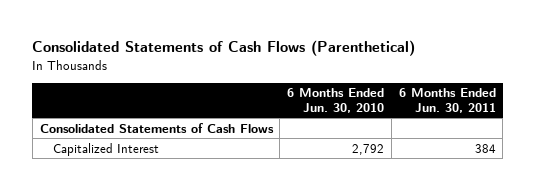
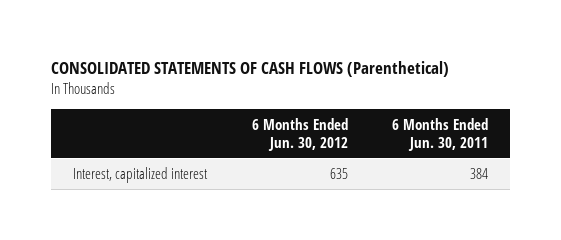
- Consolidated Statements of Cash Flows (Parenthetical)
+ CONSOLIDATED STATEMENTS OF CASH FLOWS (Parenthetical)
- | 6 Months Ended Jun. 30, 2010 | 6 Months Ended Jun. 30, 2011
+ | 6 Months Ended Jun. 30, 2012 | 6 Months Ended Jun. 30, 2011
- Consolidated Statements of Cash Flows
- Capitalized Interest | 2,792 | 384
+ Interest, capitalized interest | 635 | 384

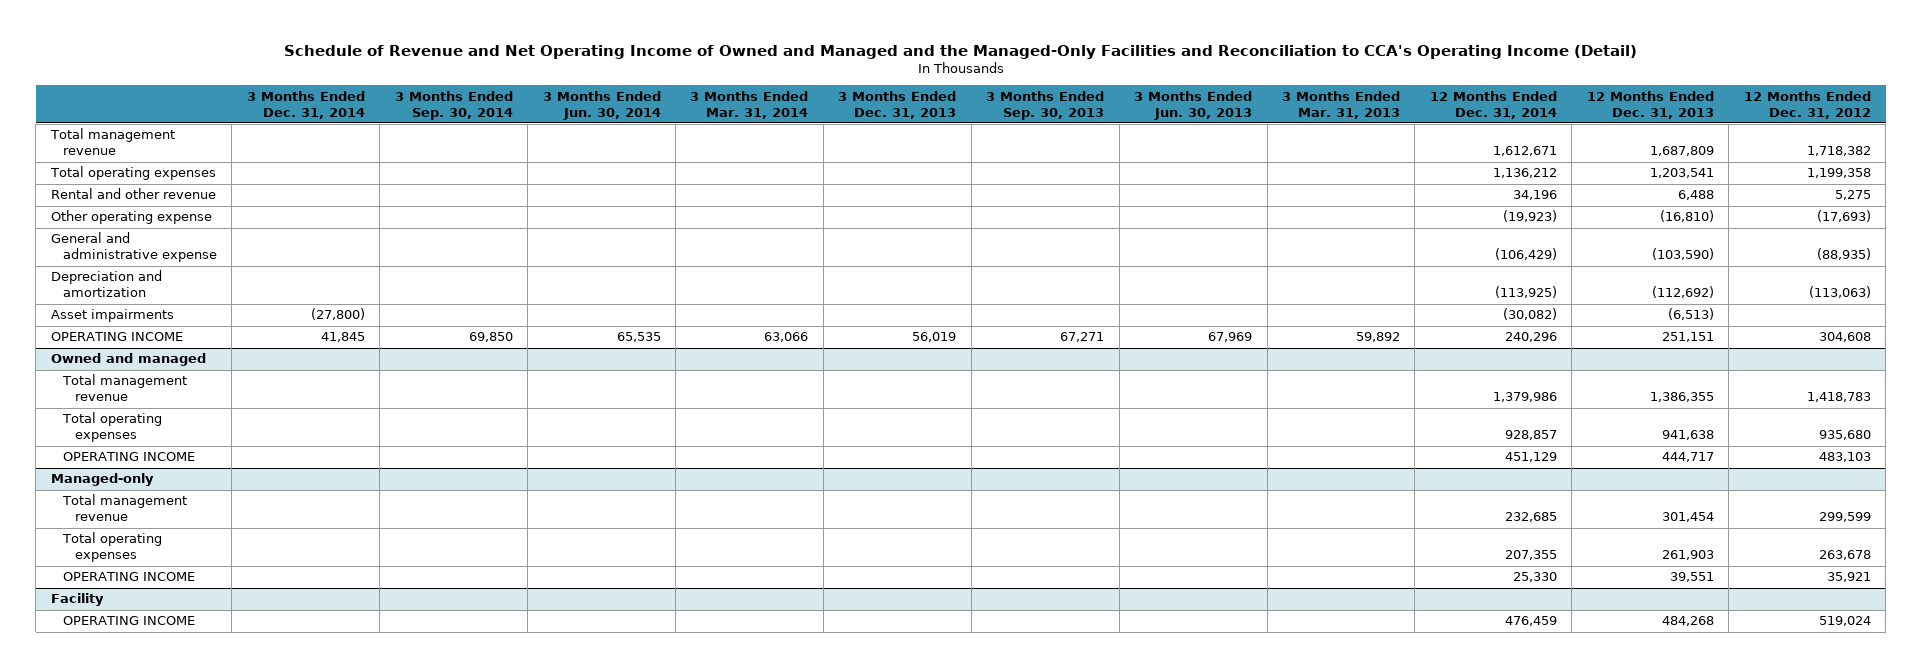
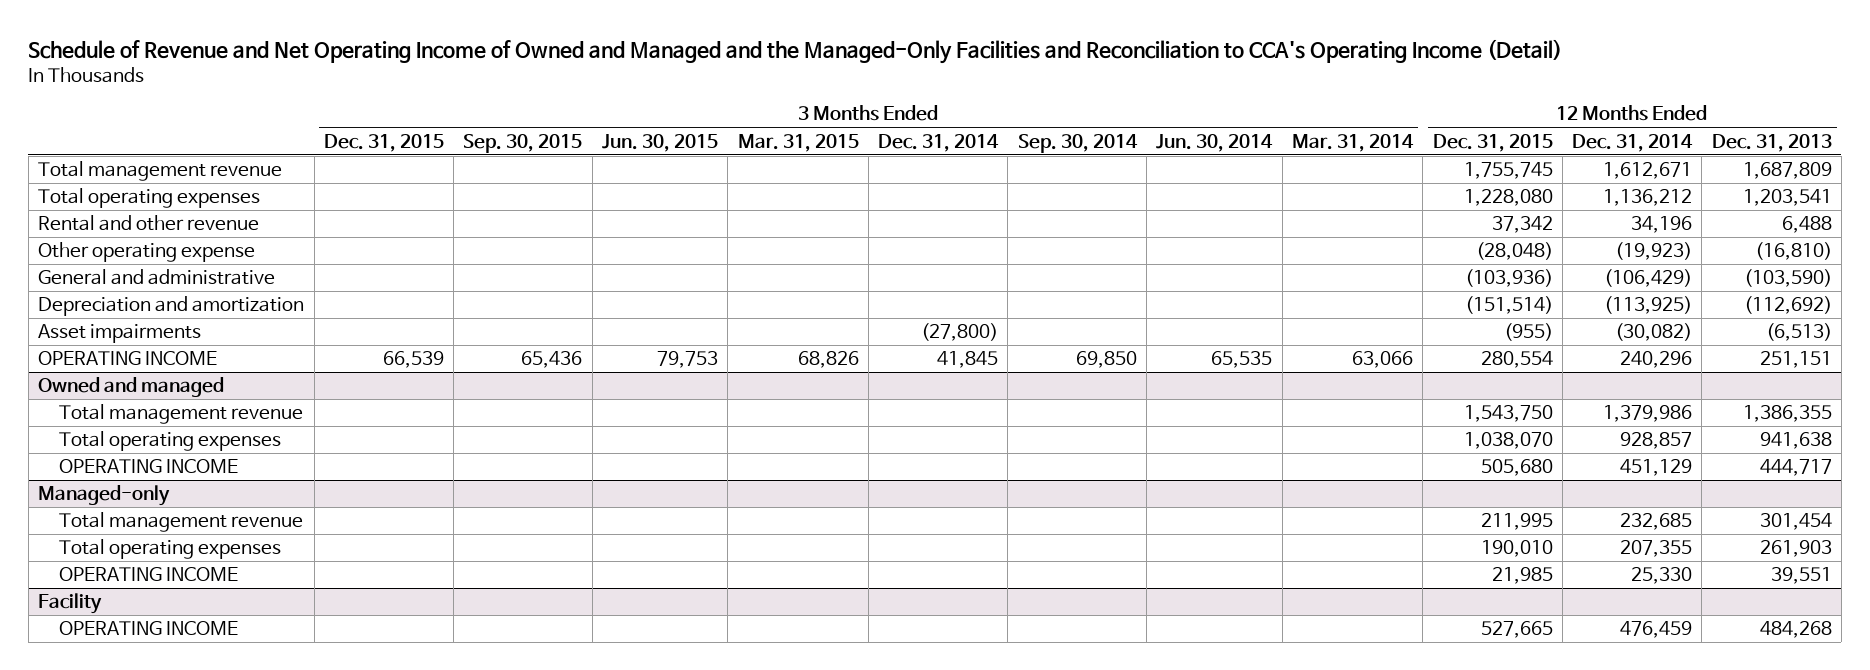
- | 3 Months Ended Dec. 31, 2014 | 3 Months Ended Sep. 30, 2014 | 3 Months Ended Jun. 30, 2014 | 3 Months Ended Mar. 31, 2014 | 3 Months Ended Dec. 31, 2013 | 3 Months Ended Sep. 30, 2013 | 3 Months Ended Jun. 30, 2013 | 3 Months Ended Mar. 31, 2013 | 12 Months Ended Dec. 31, 2014 | 12 Months Ended Dec. 31, 2013 | 12 Months Ended Dec. 31, 2012
+ | 3 Months Ended Dec. 31, 2015 | 3 Months Ended Sep. 30, 2015 | 3 Months Ended Jun. 30, 2015 | 3 Months Ended Mar. 31, 2015 | 3 Months Ended Dec. 31, 2014 | 3 Months Ended Sep. 30, 2014 | 3 Months Ended Jun. 30, 2014 | 3 Months Ended Mar. 31, 2014 | 12 Months Ended Dec. 31, 2015 | 12 Months Ended Dec. 31, 2014 | 12 Months Ended Dec. 31, 2013
- General and administrative expense | | | | | | | | | (106,429) | (103,590) | (88,935)
+ General and administrative | | | | | | | | | (103,936) | (106,429) | (103,590)

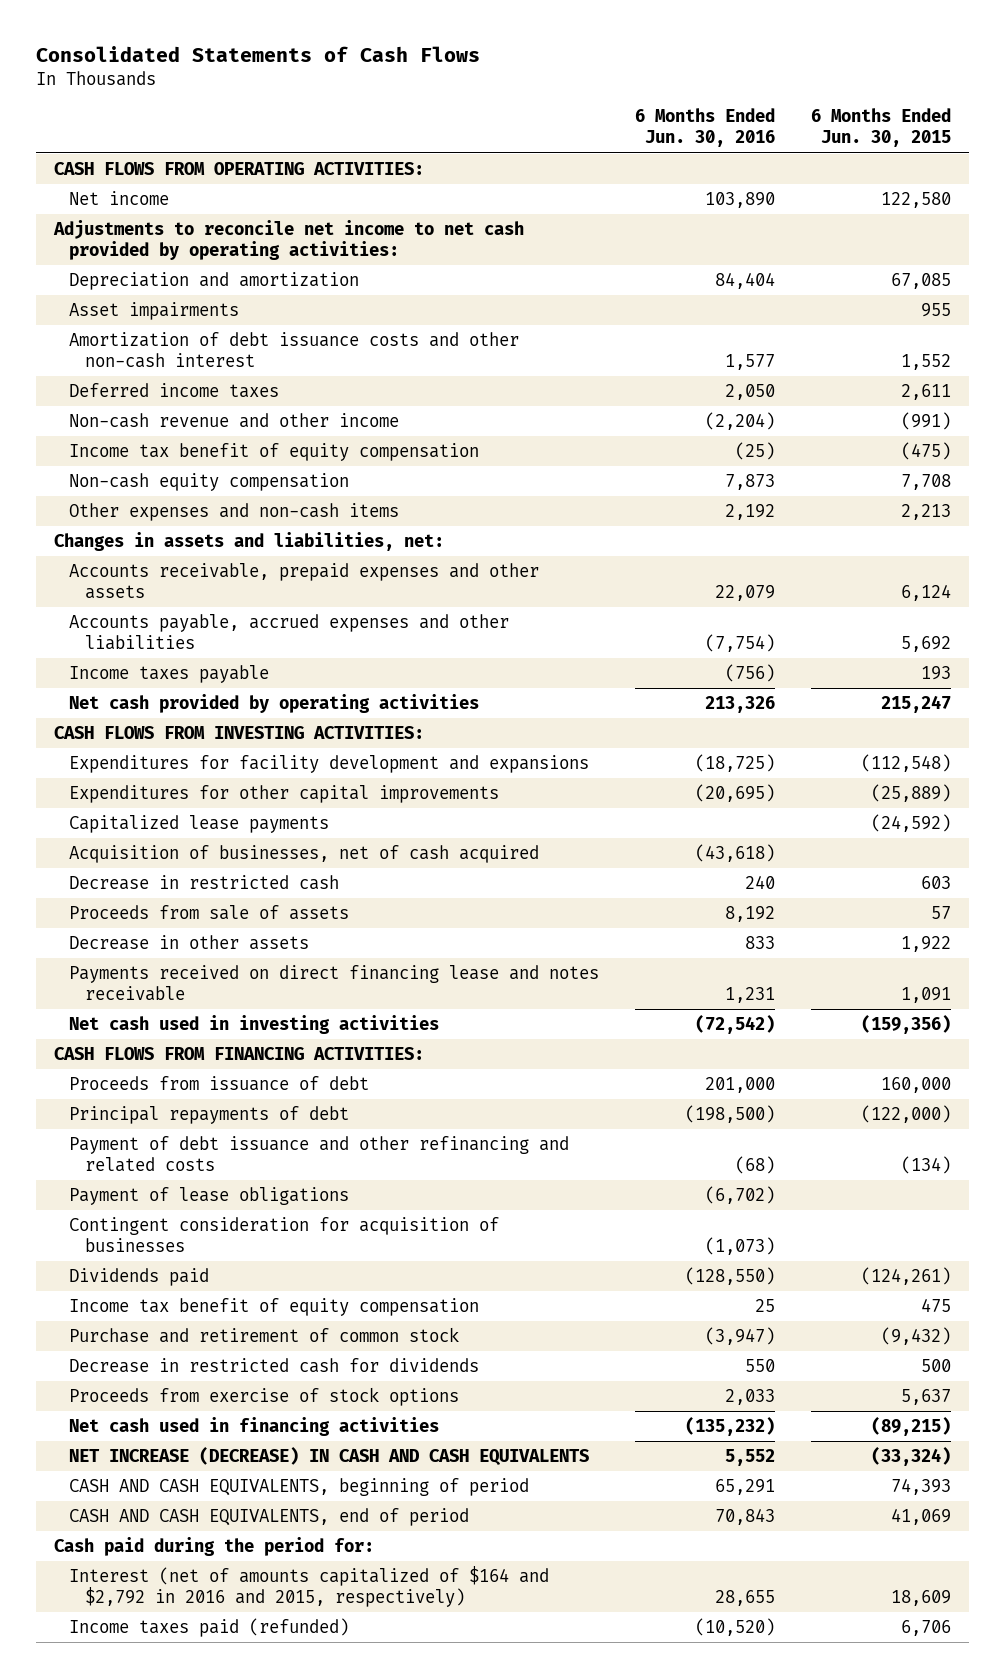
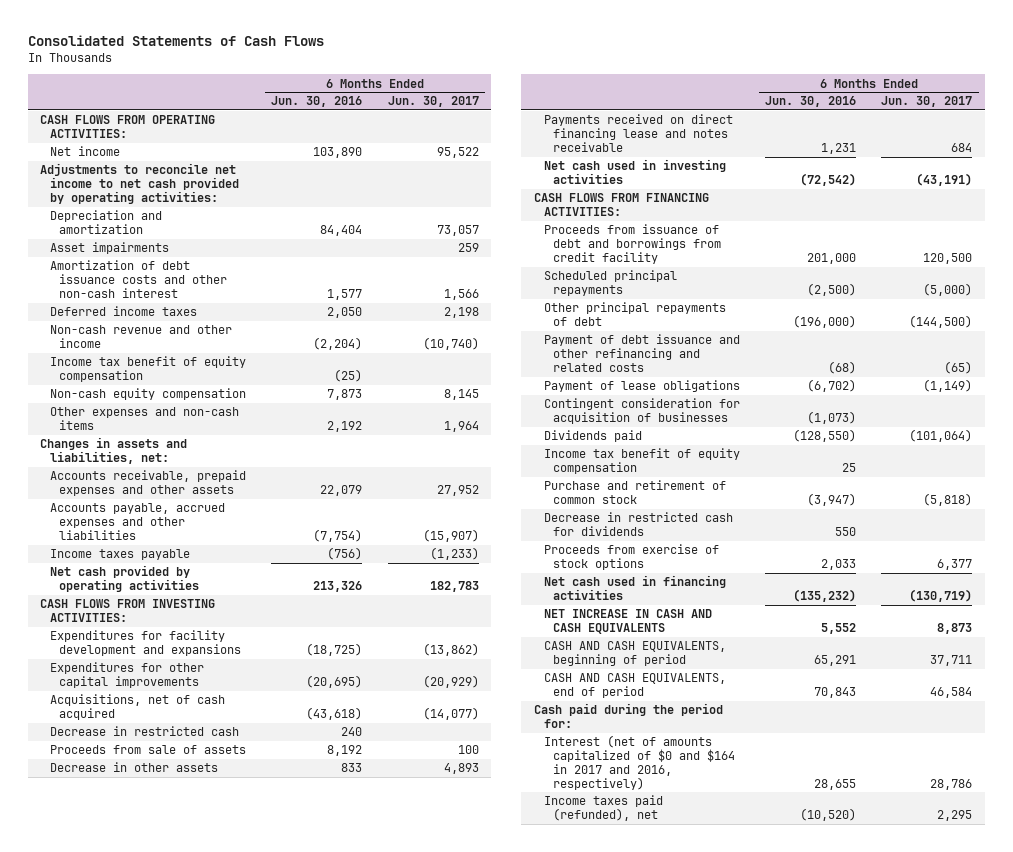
- | 6 Months Ended Jun. 30, 2016 | 6 Months Ended Jun. 30, 2015
+ | 6 Months Ended Jun. 30, 2016 | 6 Months Ended Jun. 30, 2017
- Capitalized lease payments | | (24,592)
- Acquisition of businesses, net of cash acquired | (43,618) |
+ Acquisitions, net of cash acquired | (43,618) | (14,077)
- Proceeds from issuance of debt | 201,000 | 160,000
- Principal repayments of debt | (198,500) | (122,000)
+ Proceeds from issuance of debt and borrowings from credit facility | 201,000 | 120,500
+ Scheduled principal repayments | (2,500) | (5,000)
+ Other principal repayments of debt | (196,000) | (144,500)
- NET INCREASE (DECREASE) IN CASH AND CASH EQUIVALENTS | 5,552 | (33,324)
+ NET INCREASE IN CASH AND CASH EQUIVALENTS | 5,552 | 8,873
- Interest (net of amounts capitalized of $164 and $2,792 in 2016 and 2015, respectively) | 28,655 | 18,609
- Income taxes paid (refunded) | (10,520) | 6,706
+ Interest (net of amounts capitalized of $0 and $164 in 2017 and 2016, respectively) | 28,655 | 28,786
+ Income taxes paid (refunded), net | (10,520) | 2,295

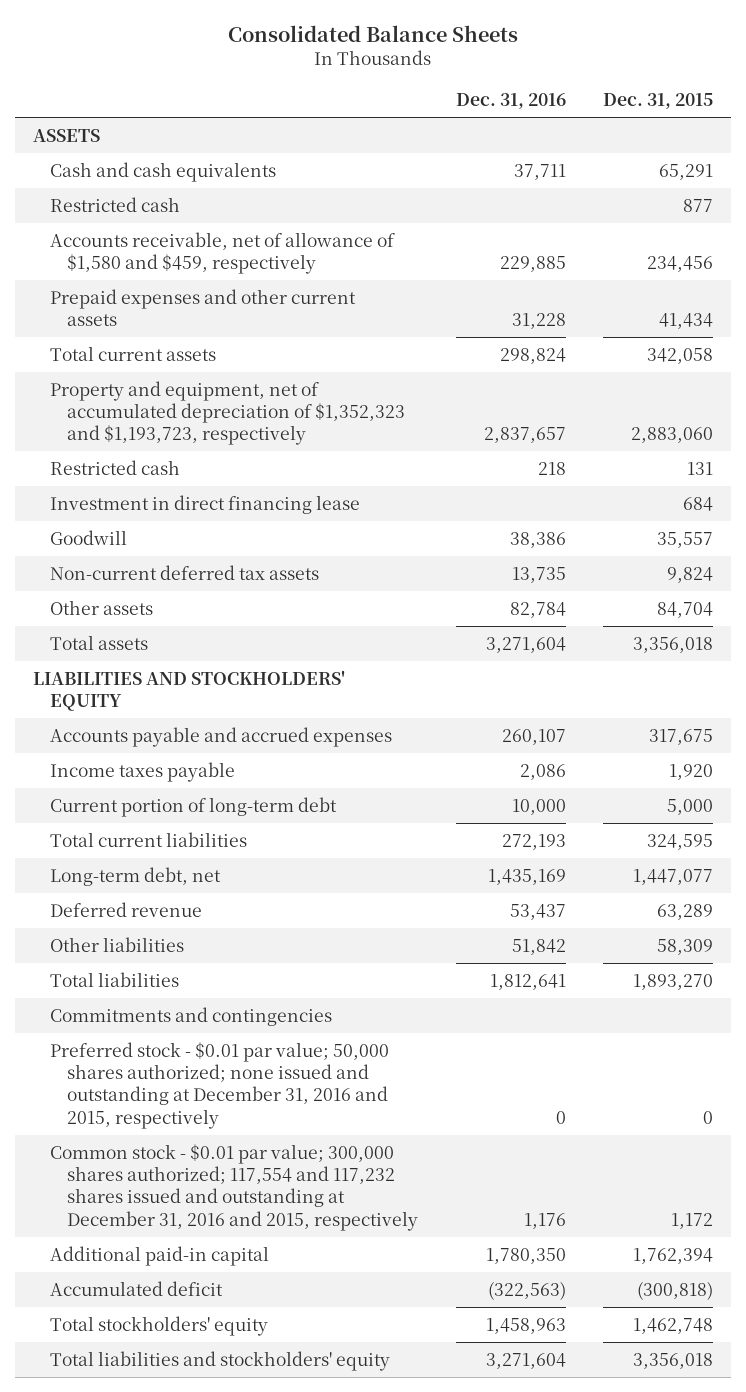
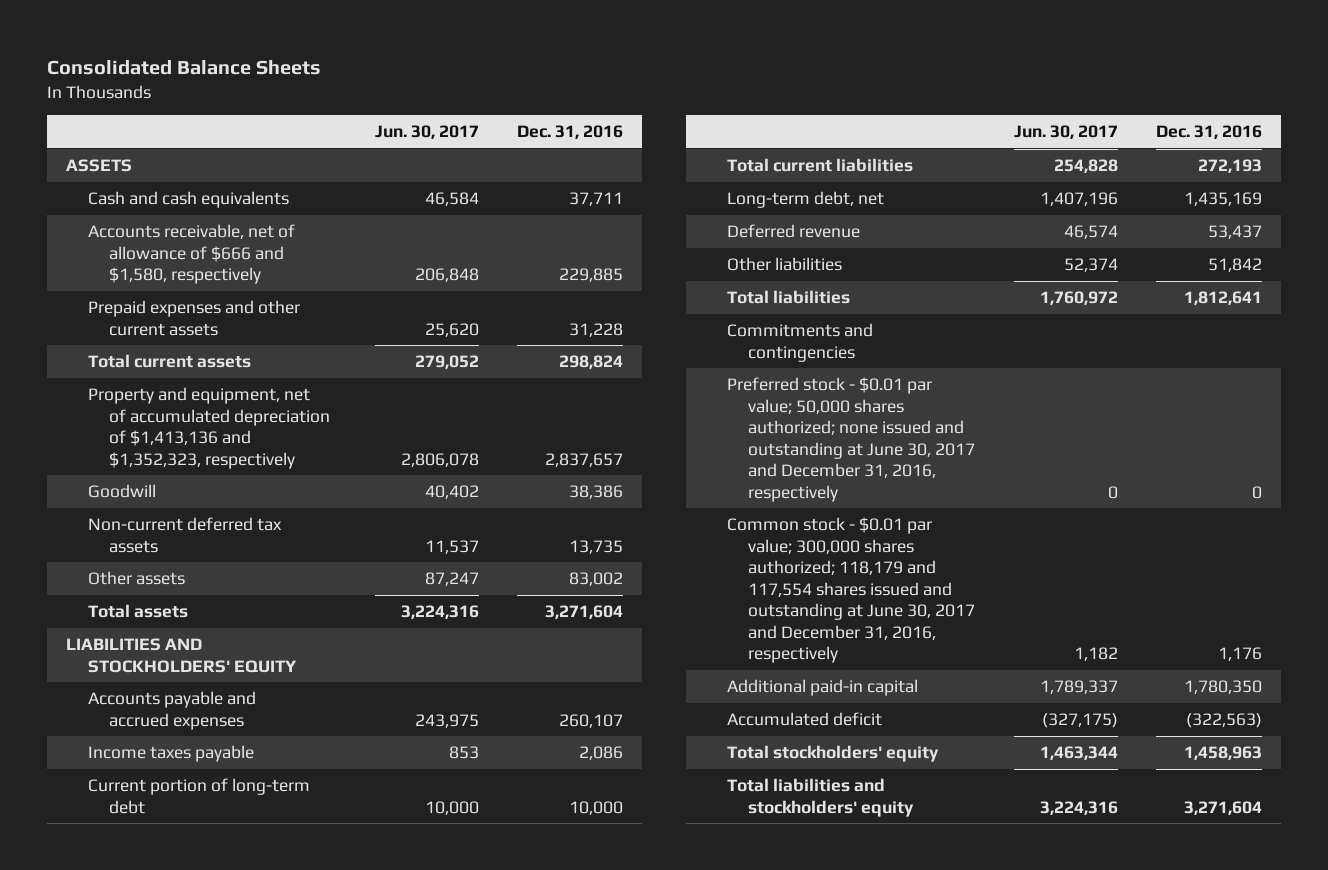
- | Dec. 31, 2016 | Dec. 31, 2015
+ | Jun. 30, 2017 | Dec. 31, 2016
- Restricted cash | | 877
- Accounts receivable, net of allowance of $1,580 and $459, respectively | 229,885 | 234,456
+ Accounts receivable, net of allowance of $666 and $1,580, respectively | 206,848 | 229,885
- Property and equipment, net of accumulated depreciation of $1,352,323 and $1,193,723, respectively | 2,837,657 | 2,883,060
- Restricted cash | 218 | 131
- Investment in direct financing lease | | 684
+ Property and equipment, net of accumulated depreciation of $1,413,136 and $1,352,323, respectively | 2,806,078 | 2,837,657
- Other assets | 82,784 | 84,704
+ Other assets | 87,247 | 83,002
- Preferred stock - $0.01 par value; 50,000 shares authorized; none issued and outstanding at December 31, 2016 and 2015, respectively | 0 | 0
- Common stock - $0.01 par value; 300,000 shares authorized; 117,554 and 117,232 shares issued and outstanding at December 31, 2016 and 2015, respectively | 1,176 | 1,172
+ Preferred stock - $0.01 par value; 50,000 shares authorized; none issued and outstanding at June 30, 2017 and December 31, 2016, respectively | 0 | 0
+ Common stock - $0.01 par value; 300,000 shares authorized; 118,179 and 117,554 shares issued and outstanding at June 30, 2017 and December 31, 2016, respectively | 1,182 | 1,176

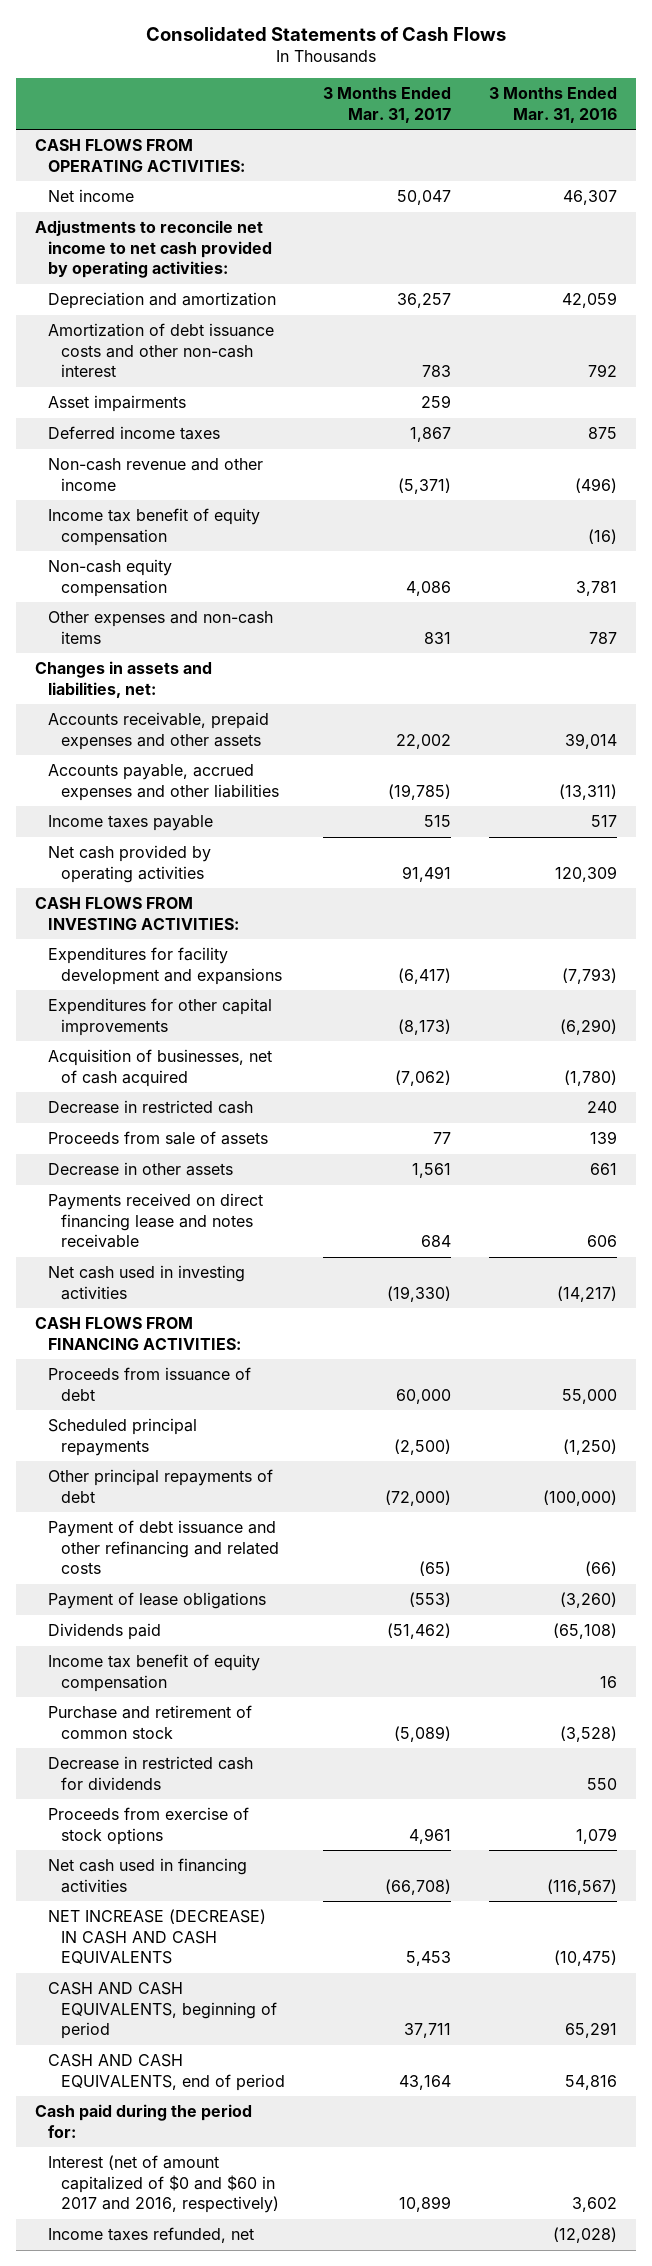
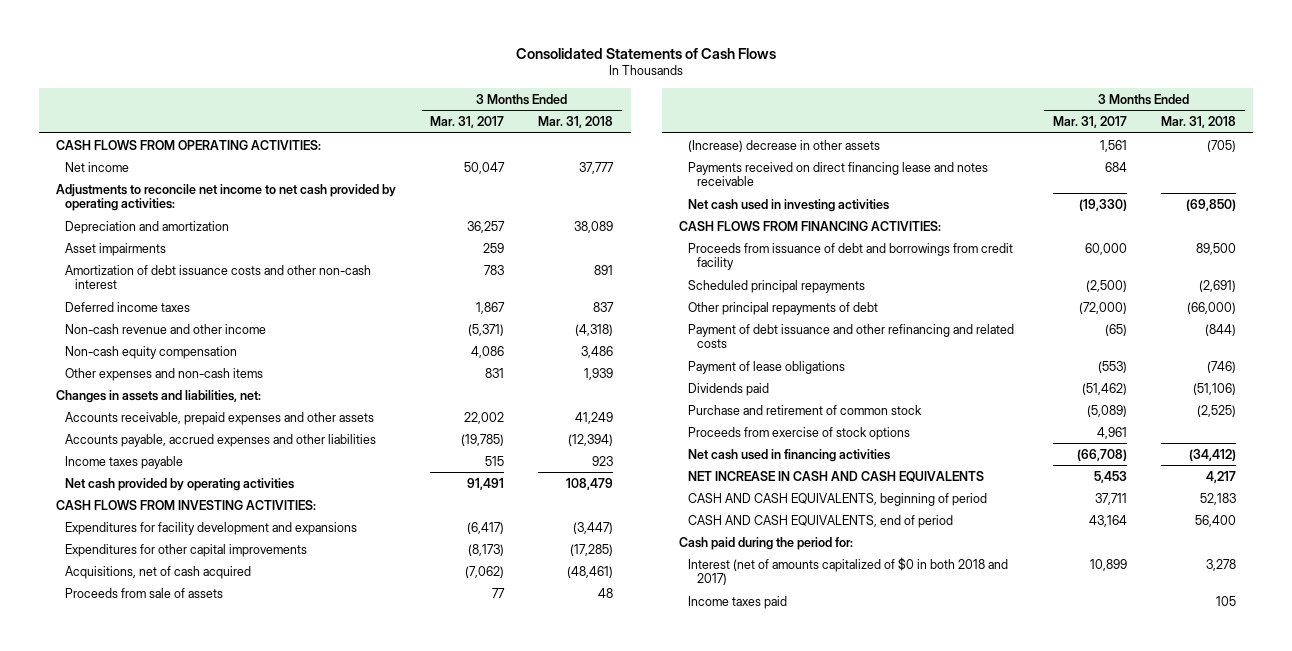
- | 3 Months Ended Mar. 31, 2017 | 3 Months Ended Mar. 31, 2016
+ | 3 Months Ended Mar. 31, 2017 | 3 Months Ended Mar. 31, 2018
moved down: Amortization of debt issuance costs and other non-cash interest | 783 | 891
- Income tax benefit of equity compensation | | (16)
- Acquisition of businesses, net of cash acquired | (7,062) | (1,780)
- Decrease in restricted cash | | 240
+ Acquisitions, net of cash acquired | (7,062) | (48,461)
- Decrease in other assets | 1,561 | 661
+ (Increase) decrease in other assets | 1,561 | (705)
- Proceeds from issuance of debt | 60,000 | 55,000
+ Proceeds from issuance of debt and borrowings from credit facility | 60,000 | 89,500
- Income tax benefit of equity compensation | | 16
- Decrease in restricted cash for dividends | | 550
- NET INCREASE (DECREASE) IN CASH AND CASH EQUIVALENTS | 5,453 | (10,475)
+ NET INCREASE IN CASH AND CASH EQUIVALENTS | 5,453 | 4,217
- Interest (net of amount capitalized of $0 and $60 in 2017 and 2016, respectively) | 10,899 | 3,602
- Income taxes refunded, net | | (12,028)
+ Interest (net of amounts capitalized of $0 in both 2018 and 2017) | 10,899 | 3,278
+ Income taxes paid | | 105

